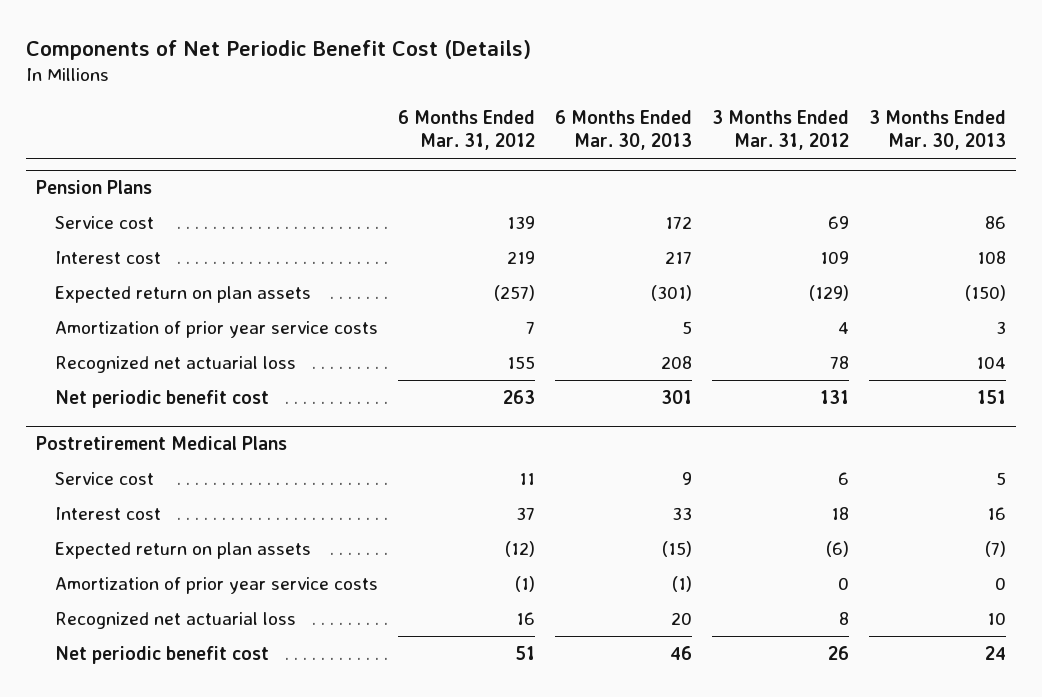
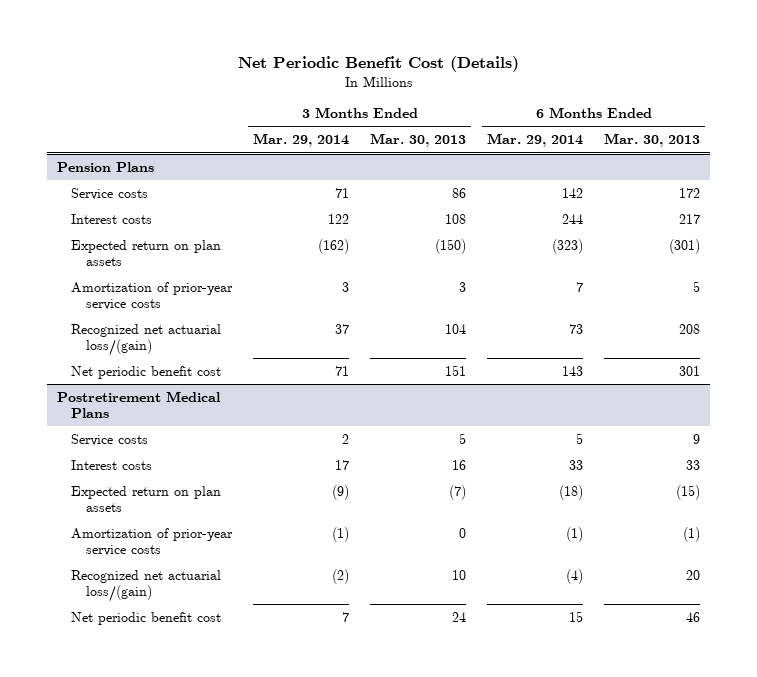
- Components of Net Periodic Benefit Cost (Details)
+ Net Periodic Benefit Cost (Details)
- | 6 Months Ended Mar. 31, 2012 | 6 Months Ended Mar. 30, 2013 | 3 Months Ended Mar. 31, 2012 | 3 Months Ended Mar. 30, 2013
+ | 3 Months Ended Mar. 29, 2014 | 3 Months Ended Mar. 30, 2013 | 6 Months Ended Mar. 29, 2014 | 6 Months Ended Mar. 30, 2013
@ Pension Plans
- Service cost | 139 | 172 | 69 | 86
- Interest cost | 219 | 217 | 109 | 108
+ Service costs | 71 | 86 | 142 | 172
+ Interest costs | 122 | 108 | 244 | 217
- Amortization of prior year service costs | 7 | 5 | 4 | 3
- Recognized net actuarial loss | 155 | 208 | 78 | 104
+ Amortization of prior-year service costs | 3 | 3 | 7 | 5
+ Recognized net actuarial loss/(gain) | 37 | 104 | 73 | 208
@ Postretirement Medical Plans
- Service cost | 11 | 9 | 6 | 5
- Interest cost | 37 | 33 | 18 | 16
+ Service costs | 2 | 5 | 5 | 9
+ Interest costs | 17 | 16 | 33 | 33
- Amortization of prior year service costs | (1) | (1) | 0 | 0
- Recognized net actuarial loss | 16 | 20 | 8 | 10
+ Amortization of prior-year service costs | (1) | 0 | (1) | (1)
+ Recognized net actuarial loss/(gain) | (2) | 10 | (4) | 20

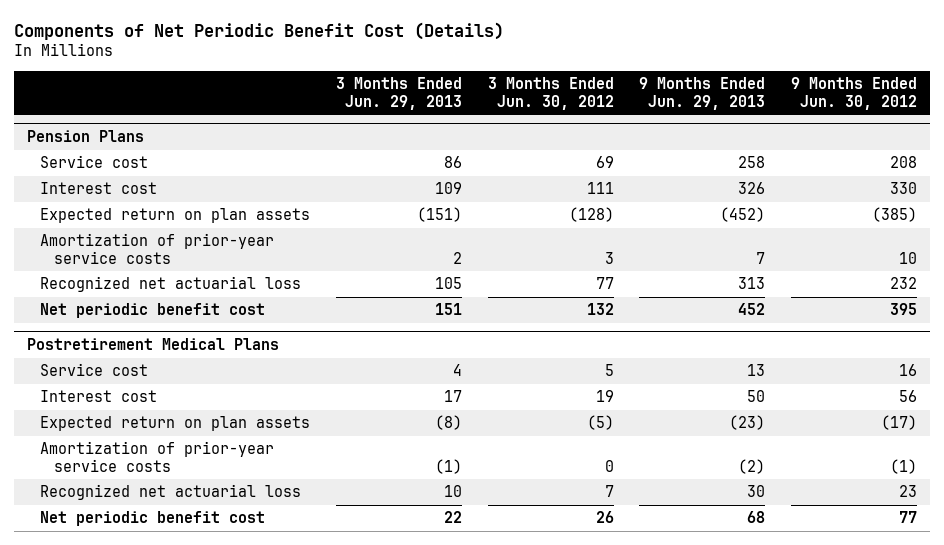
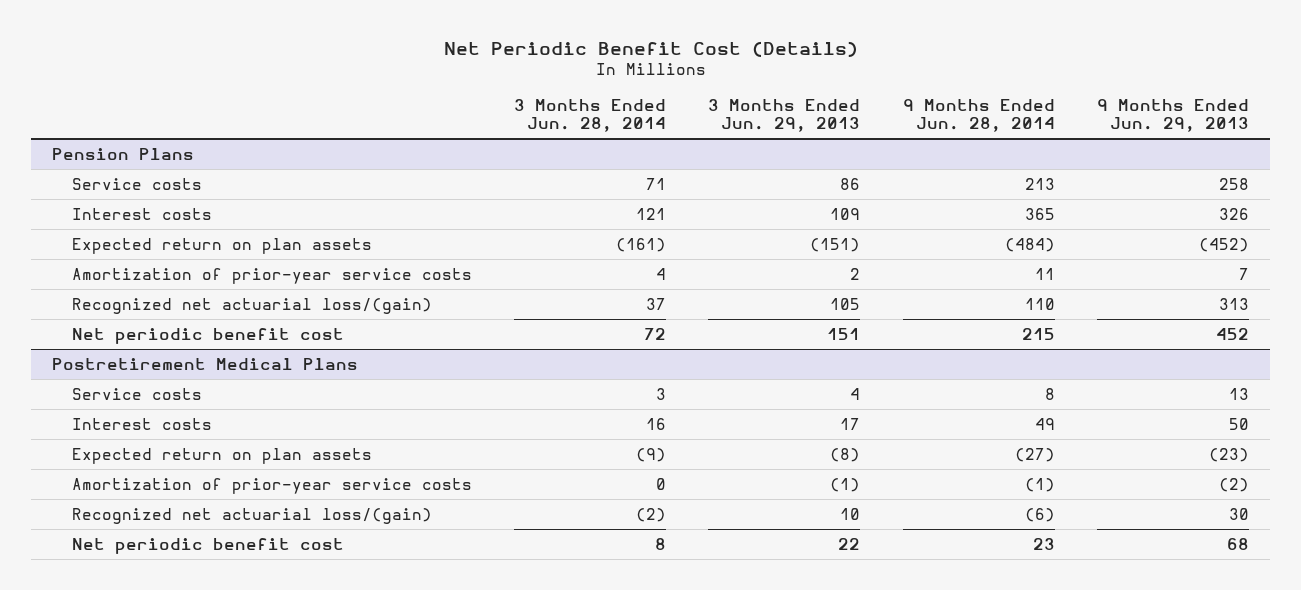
- Components of Net Periodic Benefit Cost (Details)
+ Net Periodic Benefit Cost (Details)
- | 3 Months Ended Jun. 29, 2013 | 3 Months Ended Jun. 30, 2012 | 9 Months Ended Jun. 29, 2013 | 9 Months Ended Jun. 30, 2012
+ | 3 Months Ended Jun. 28, 2014 | 3 Months Ended Jun. 29, 2013 | 9 Months Ended Jun. 28, 2014 | 9 Months Ended Jun. 29, 2013
@ Pension Plans
- Service cost | 86 | 69 | 258 | 208
- Interest cost | 109 | 111 | 326 | 330
+ Service costs | 71 | 86 | 213 | 258
+ Interest costs | 121 | 109 | 365 | 326
- Recognized net actuarial loss | 105 | 77 | 313 | 232
+ Recognized net actuarial loss/(gain) | 37 | 105 | 110 | 313
@ Postretirement Medical Plans
- Service cost | 4 | 5 | 13 | 16
- Interest cost | 17 | 19 | 50 | 56
+ Service costs | 3 | 4 | 8 | 13
+ Interest costs | 16 | 17 | 49 | 50
- Recognized net actuarial loss | 10 | 7 | 30 | 23
+ Recognized net actuarial loss/(gain) | (2) | 10 | (6) | 30

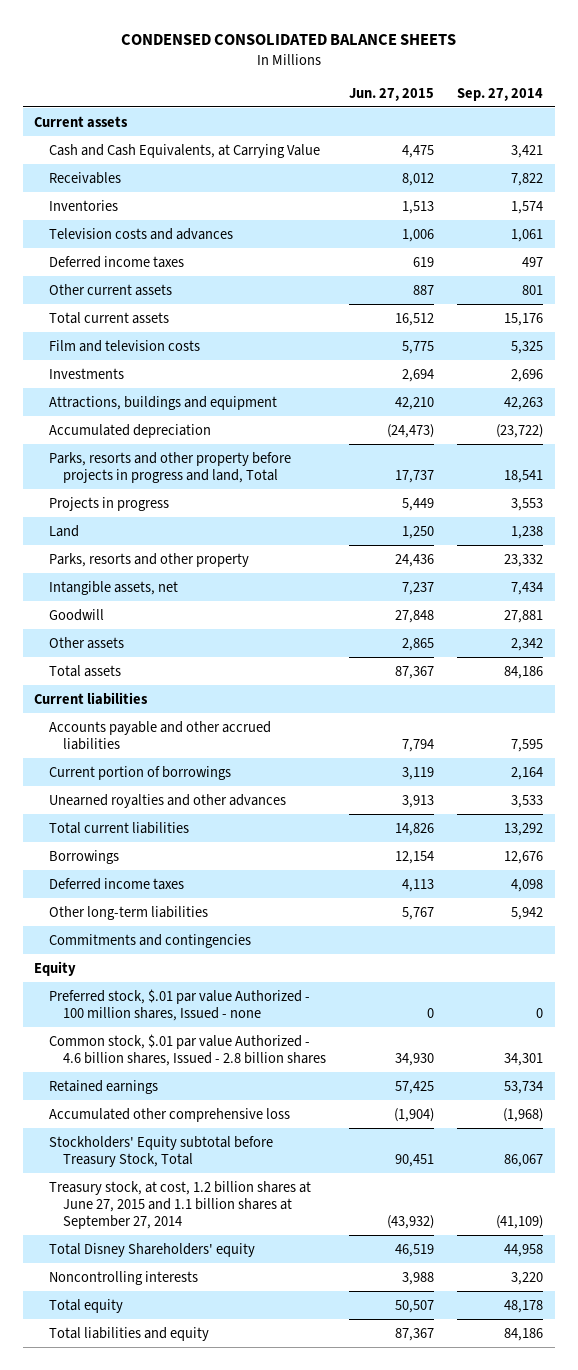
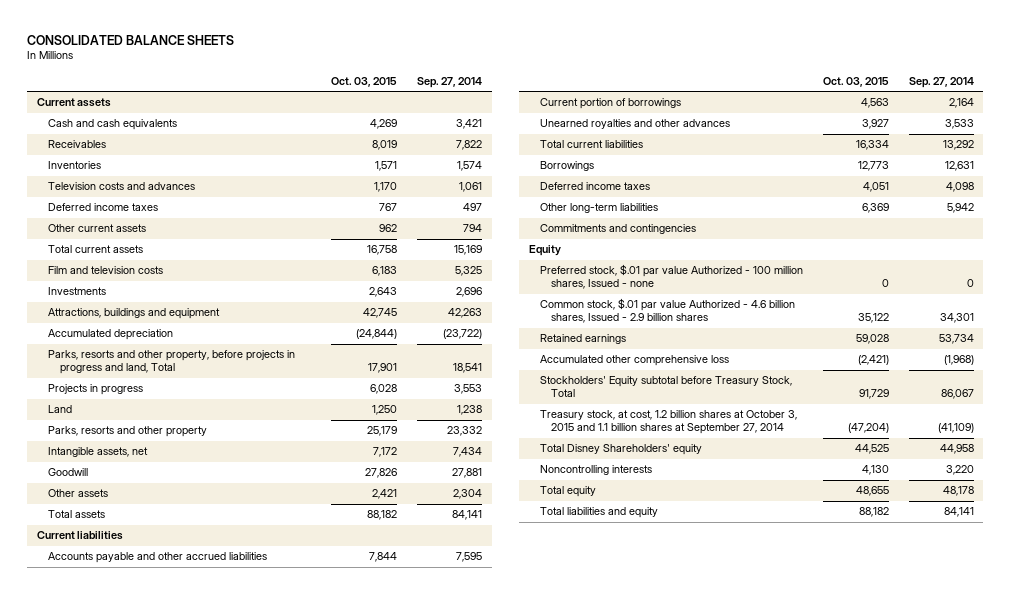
- CONDENSED CONSOLIDATED BALANCE SHEETS
+ CONSOLIDATED BALANCE SHEETS
- | Jun. 27, 2015 | Sep. 27, 2014
+ | Oct. 03, 2015 | Sep. 27, 2014
- Cash and Cash Equivalents, at Carrying Value | 4,475 | 3,421
+ Cash and cash equivalents | 4,269 | 3,421
- Other current assets | 887 | 801
- Total current assets | 16,512 | 15,176
+ Other current assets | 962 | 794
+ Total current assets | 16,758 | 15,169
- Parks, resorts and other property before projects in progress and land, Total | 17,737 | 18,541
+ Parks, resorts and other property, before projects in progress and land, Total | 17,901 | 18,541
- Other assets | 2,865 | 2,342
- Total assets | 87,367 | 84,186
+ Other assets | 2,421 | 2,304
+ Total assets | 88,182 | 84,141
- Borrowings | 12,154 | 12,676
+ Borrowings | 12,773 | 12,631
- Common stock, $.01 par value Authorized - 4.6 billion shares, Issued - 2.8 billion shares | 34,930 | 34,301
+ Common stock, $.01 par value Authorized - 4.6 billion shares, Issued - 2.9 billion shares | 35,122 | 34,301
- Treasury stock, at cost, 1.2 billion shares at June 27, 2015 and 1.1 billion shares at September 27, 2014 | (43,932) | (41,109)
+ Treasury stock, at cost, 1.2 billion shares at October 3, 2015 and 1.1 billion shares at September 27, 2014 | (47,204) | (41,109)
- Total liabilities and equity | 87,367 | 84,186
+ Total liabilities and equity | 88,182 | 84,141

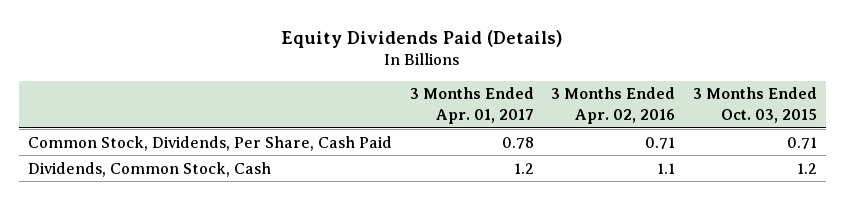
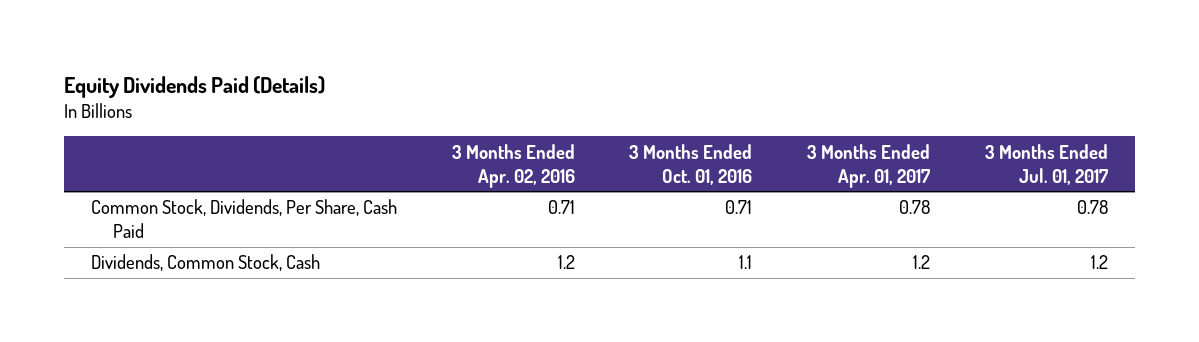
- | 3 Months Ended Apr. 01, 2017 | 3 Months Ended Apr. 02, 2016 | 3 Months Ended Oct. 03, 2015
+ | 3 Months Ended Apr. 02, 2016 | 3 Months Ended Oct. 01, 2016 | 3 Months Ended Apr. 01, 2017 | 3 Months Ended Jul. 01, 2017
- Dividends, Common Stock, Cash | 1.2 | 1.1 | 1.2
+ Dividends, Common Stock, Cash | 1.2 | 1.1 | 1.2 | 1.2

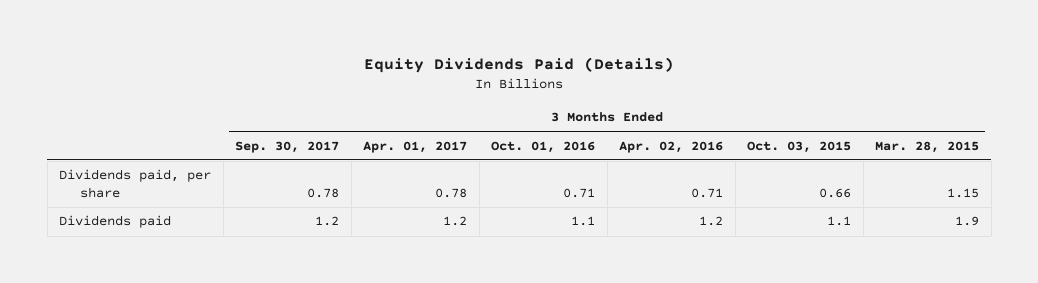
- | 3 Months Ended Apr. 02, 2016 | 3 Months Ended Oct. 01, 2016 | 3 Months Ended Apr. 01, 2017 | 3 Months Ended Jul. 01, 2017
+ | 3 Months Ended Sep. 30, 2017 | 3 Months Ended Apr. 01, 2017 | 3 Months Ended Oct. 01, 2016 | 3 Months Ended Apr. 02, 2016 | 3 Months Ended Oct. 03, 2015 | 3 Months Ended Mar. 28, 2015
- Common Stock, Dividends, Per Share, Cash Paid | 0.71 | 0.71 | 0.78 | 0.78
- Dividends, Common Stock, Cash | 1.2 | 1.1 | 1.2 | 1.2
+ Dividends paid, per share | 0.78 | 0.78 | 0.71 | 0.71 | 0.66 | 1.15
+ Dividends paid | 1.2 | 1.2 | 1.1 | 1.2 | 1.1 | 1.9

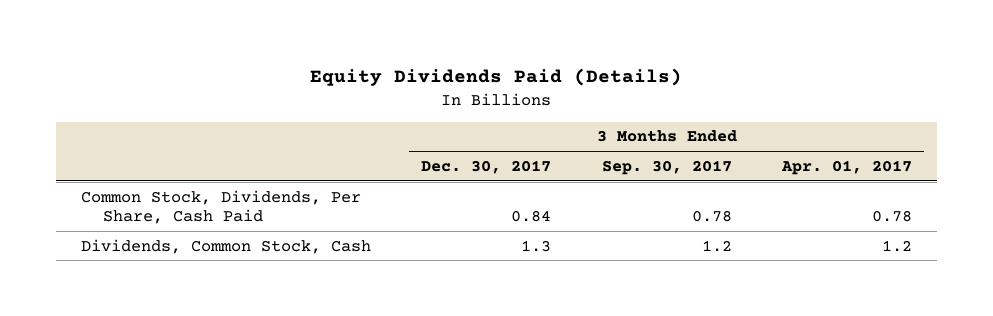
- | 3 Months Ended Sep. 30, 2017 | 3 Months Ended Apr. 01, 2017 | 3 Months Ended Oct. 01, 2016 | 3 Months Ended Apr. 02, 2016 | 3 Months Ended Oct. 03, 2015 | 3 Months Ended Mar. 28, 2015
+ | 3 Months Ended Dec. 30, 2017 | 3 Months Ended Sep. 30, 2017 | 3 Months Ended Apr. 01, 2017
- Dividends paid, per share | 0.78 | 0.78 | 0.71 | 0.71 | 0.66 | 1.15
- Dividends paid | 1.2 | 1.2 | 1.1 | 1.2 | 1.1 | 1.9
+ Common Stock, Dividends, Per Share, Cash Paid | 0.84 | 0.78 | 0.78
+ Dividends, Common Stock, Cash | 1.3 | 1.2 | 1.2

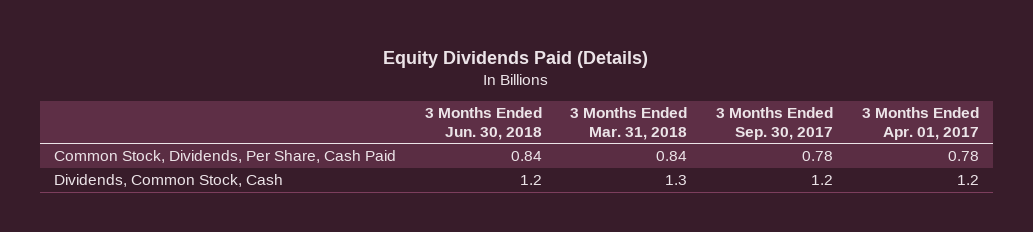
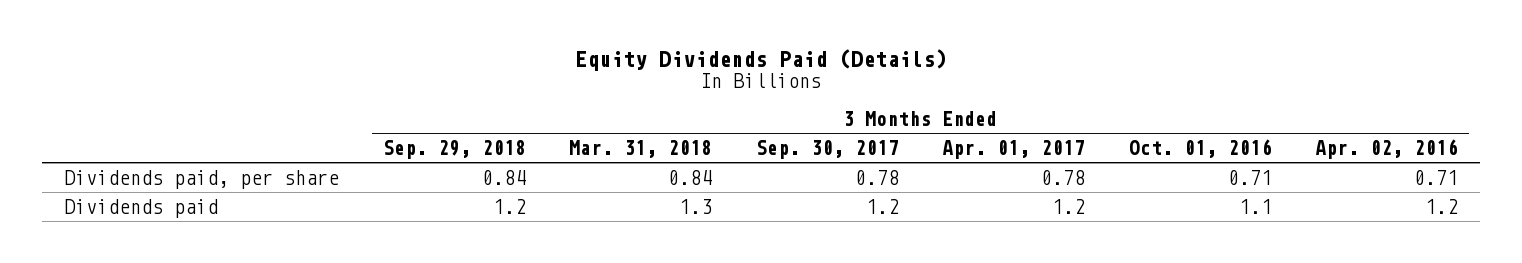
- | 3 Months Ended Jun. 30, 2018 | 3 Months Ended Mar. 31, 2018 | 3 Months Ended Sep. 30, 2017 | 3 Months Ended Apr. 01, 2017
+ | 3 Months Ended Sep. 29, 2018 | 3 Months Ended Mar. 31, 2018 | 3 Months Ended Sep. 30, 2017 | 3 Months Ended Apr. 01, 2017 | 3 Months Ended Oct. 01, 2016 | 3 Months Ended Apr. 02, 2016
- Common Stock, Dividends, Per Share, Cash Paid | 0.84 | 0.84 | 0.78 | 0.78
- Dividends, Common Stock, Cash | 1.2 | 1.3 | 1.2 | 1.2
+ Dividends paid, per share | 0.84 | 0.84 | 0.78 | 0.78 | 0.71 | 0.71
+ Dividends paid | 1.2 | 1.3 | 1.2 | 1.2 | 1.1 | 1.2

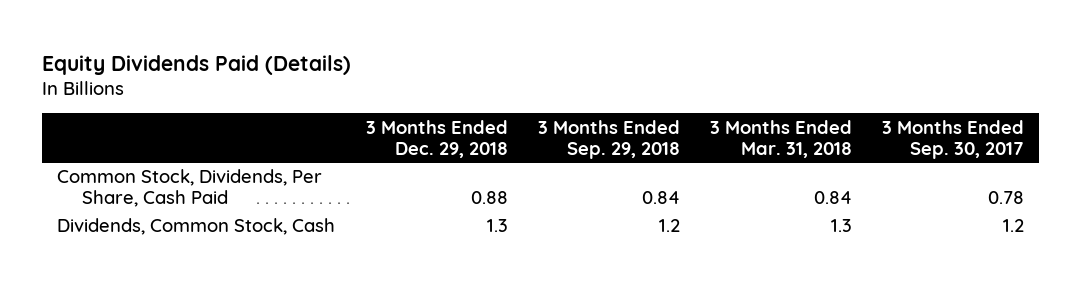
- | 3 Months Ended Sep. 29, 2018 | 3 Months Ended Mar. 31, 2018 | 3 Months Ended Sep. 30, 2017 | 3 Months Ended Apr. 01, 2017 | 3 Months Ended Oct. 01, 2016 | 3 Months Ended Apr. 02, 2016
+ | 3 Months Ended Dec. 29, 2018 | 3 Months Ended Sep. 29, 2018 | 3 Months Ended Mar. 31, 2018 | 3 Months Ended Sep. 30, 2017
- Dividends paid, per share | 0.84 | 0.84 | 0.78 | 0.78 | 0.71 | 0.71
- Dividends paid | 1.2 | 1.3 | 1.2 | 1.2 | 1.1 | 1.2
+ Common Stock, Dividends, Per Share, Cash Paid | 0.88 | 0.84 | 0.84 | 0.78
+ Dividends, Common Stock, Cash | 1.3 | 1.2 | 1.3 | 1.2

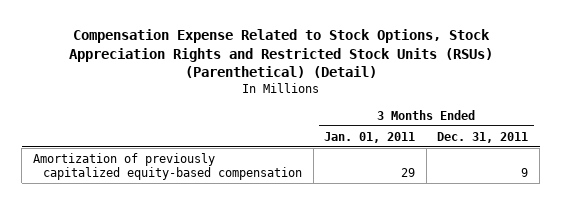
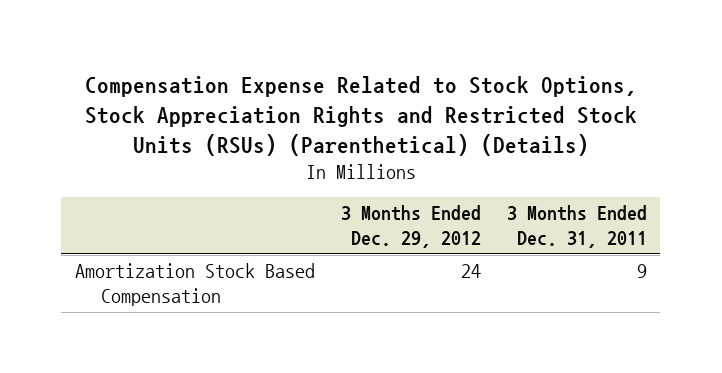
- Compensation Expense Related to Stock Options, Stock Appreciation Rights and Restricted Stock Units (RSUs) (Parenthetical) (Detail)
+ Compensation Expense Related to Stock Options, Stock Appreciation Rights and Restricted Stock Units (RSUs) (Parenthetical) (Details)
- | 3 Months Ended Jan. 01, 2011 | 3 Months Ended Dec. 31, 2011
+ | 3 Months Ended Dec. 29, 2012 | 3 Months Ended Dec. 31, 2011
- Amortization of previously capitalized equity-based compensation | 29 | 9
+ Amortization Stock Based Compensation | 24 | 9

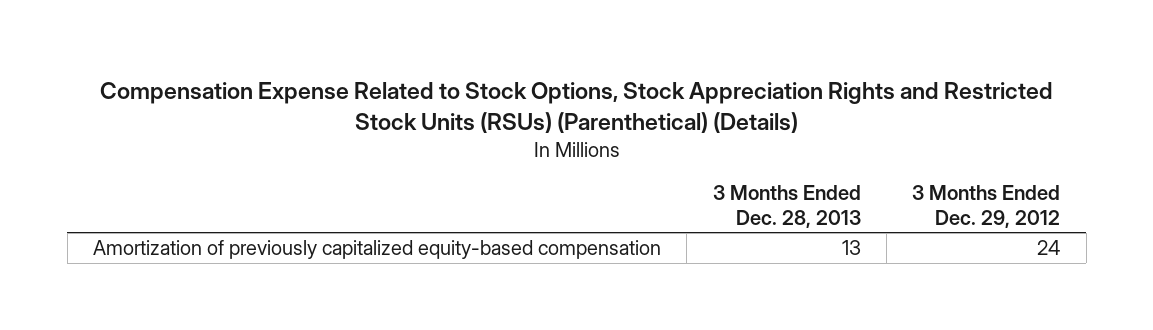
- | 3 Months Ended Dec. 29, 2012 | 3 Months Ended Dec. 31, 2011
+ | 3 Months Ended Dec. 28, 2013 | 3 Months Ended Dec. 29, 2012
- Amortization Stock Based Compensation | 24 | 9
+ Amortization of previously capitalized equity-based compensation | 13 | 24

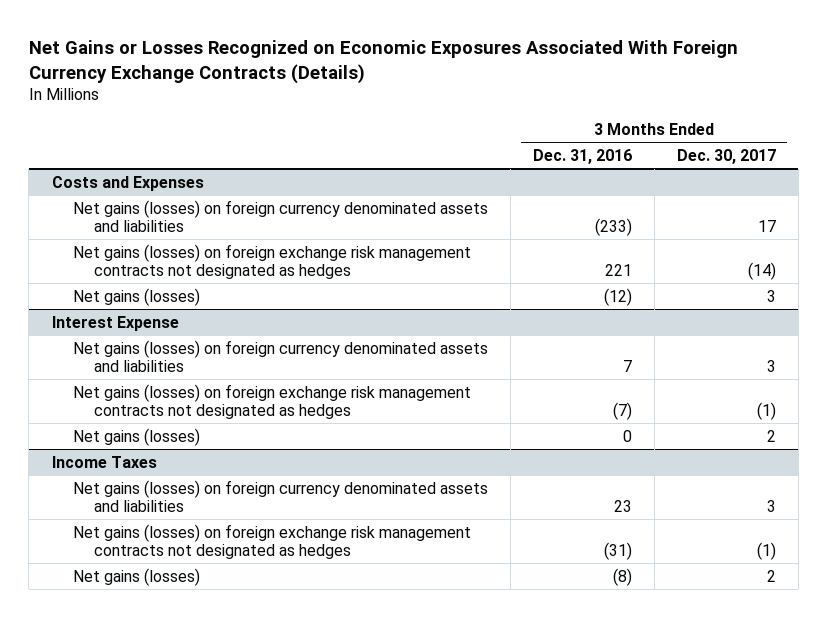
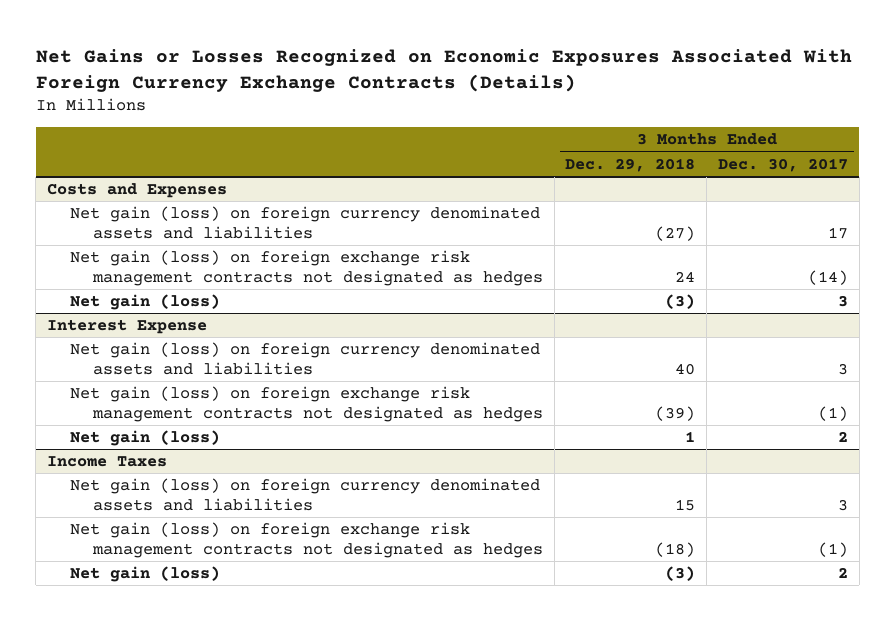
- | 3 Months Ended Dec. 31, 2016 | 3 Months Ended Dec. 30, 2017
+ | 3 Months Ended Dec. 29, 2018 | 3 Months Ended Dec. 30, 2017
@ Costs and Expenses
- Net gains (losses) on foreign currency denominated assets and liabilities | (233) | 17
- Net gains (losses) on foreign exchange risk management contracts not designated as hedges | 221 | (14)
- Net gains (losses) | (12) | 3
+ Net gain (loss) on foreign currency denominated assets and liabilities | (27) | 17
+ Net gain (loss) on foreign exchange risk management contracts not designated as hedges | 24 | (14)
+ Net gain (loss) | (3) | 3
@ Interest Expense
- Net gains (losses) on foreign currency denominated assets and liabilities | 7 | 3
- Net gains (losses) on foreign exchange risk management contracts not designated as hedges | (7) | (1)
- Net gains (losses) | 0 | 2
+ Net gain (loss) on foreign currency denominated assets and liabilities | 40 | 3
+ Net gain (loss) on foreign exchange risk management contracts not designated as hedges | (39) | (1)
+ Net gain (loss) | 1 | 2
@ Income Taxes
- Net gains (losses) on foreign currency denominated assets and liabilities | 23 | 3
- Net gains (losses) on foreign exchange risk management contracts not designated as hedges | (31) | (1)
- Net gains (losses) | (8) | 2
+ Net gain (loss) on foreign currency denominated assets and liabilities | 15 | 3
+ Net gain (loss) on foreign exchange risk management contracts not designated as hedges | (18) | (1)
+ Net gain (loss) | (3) | 2

